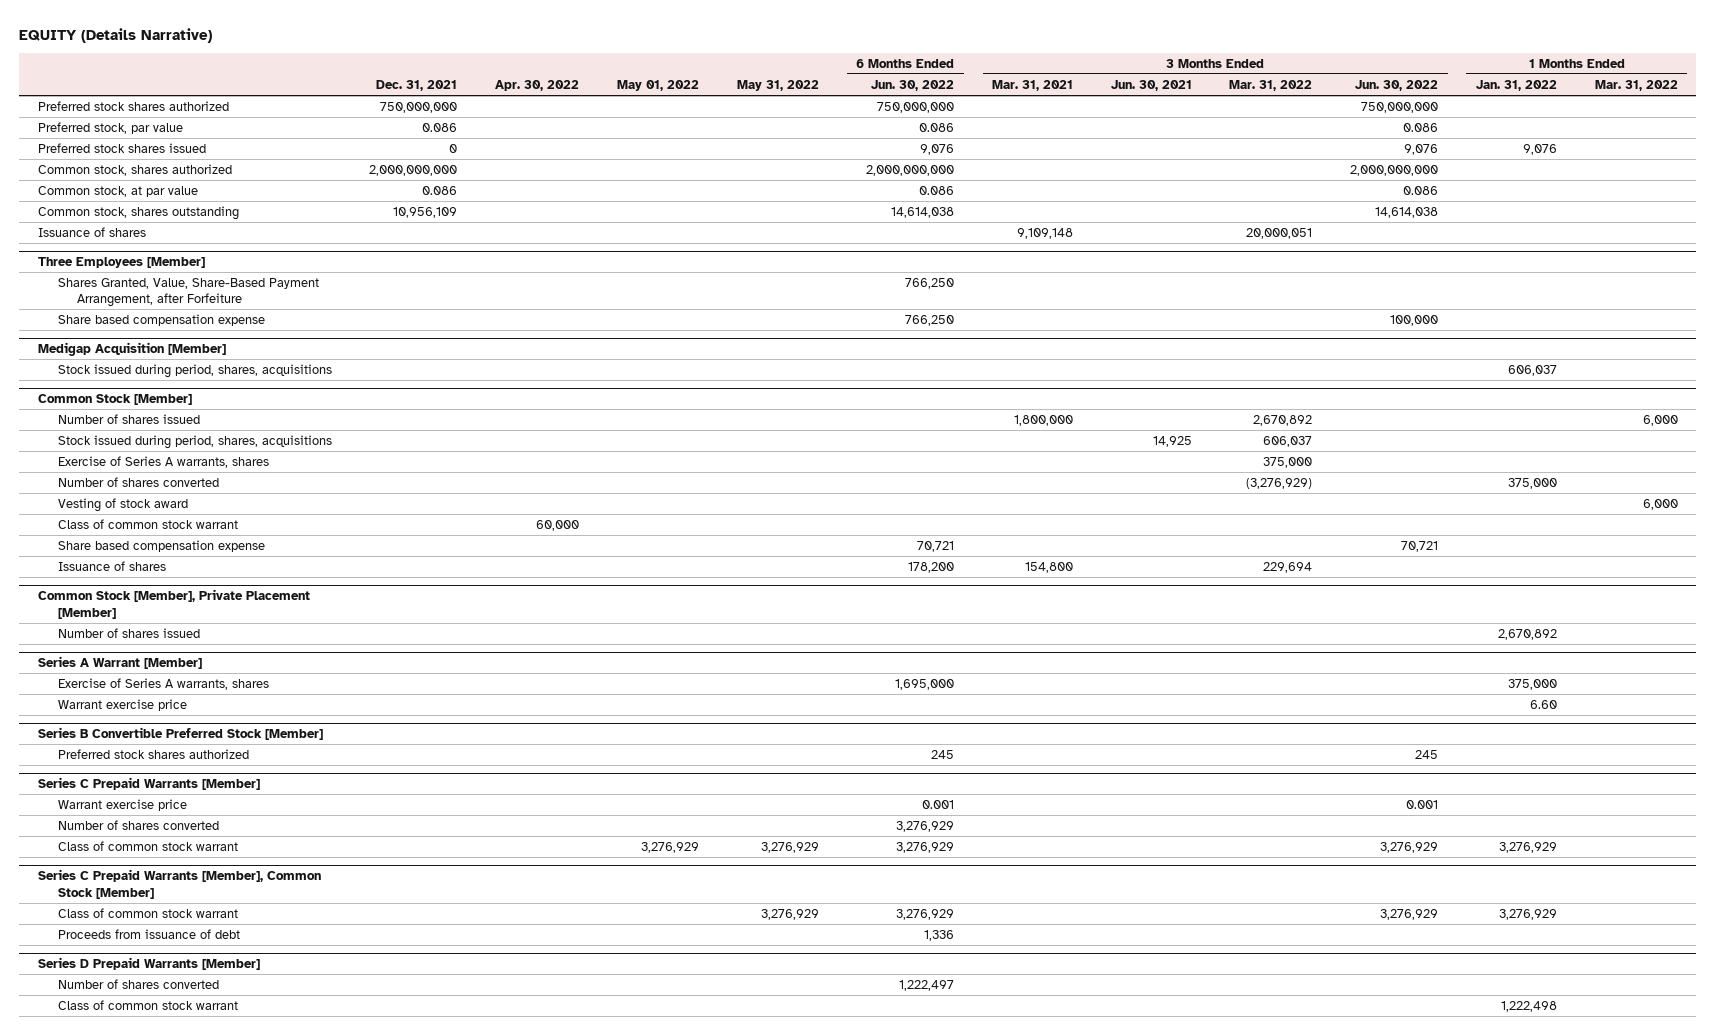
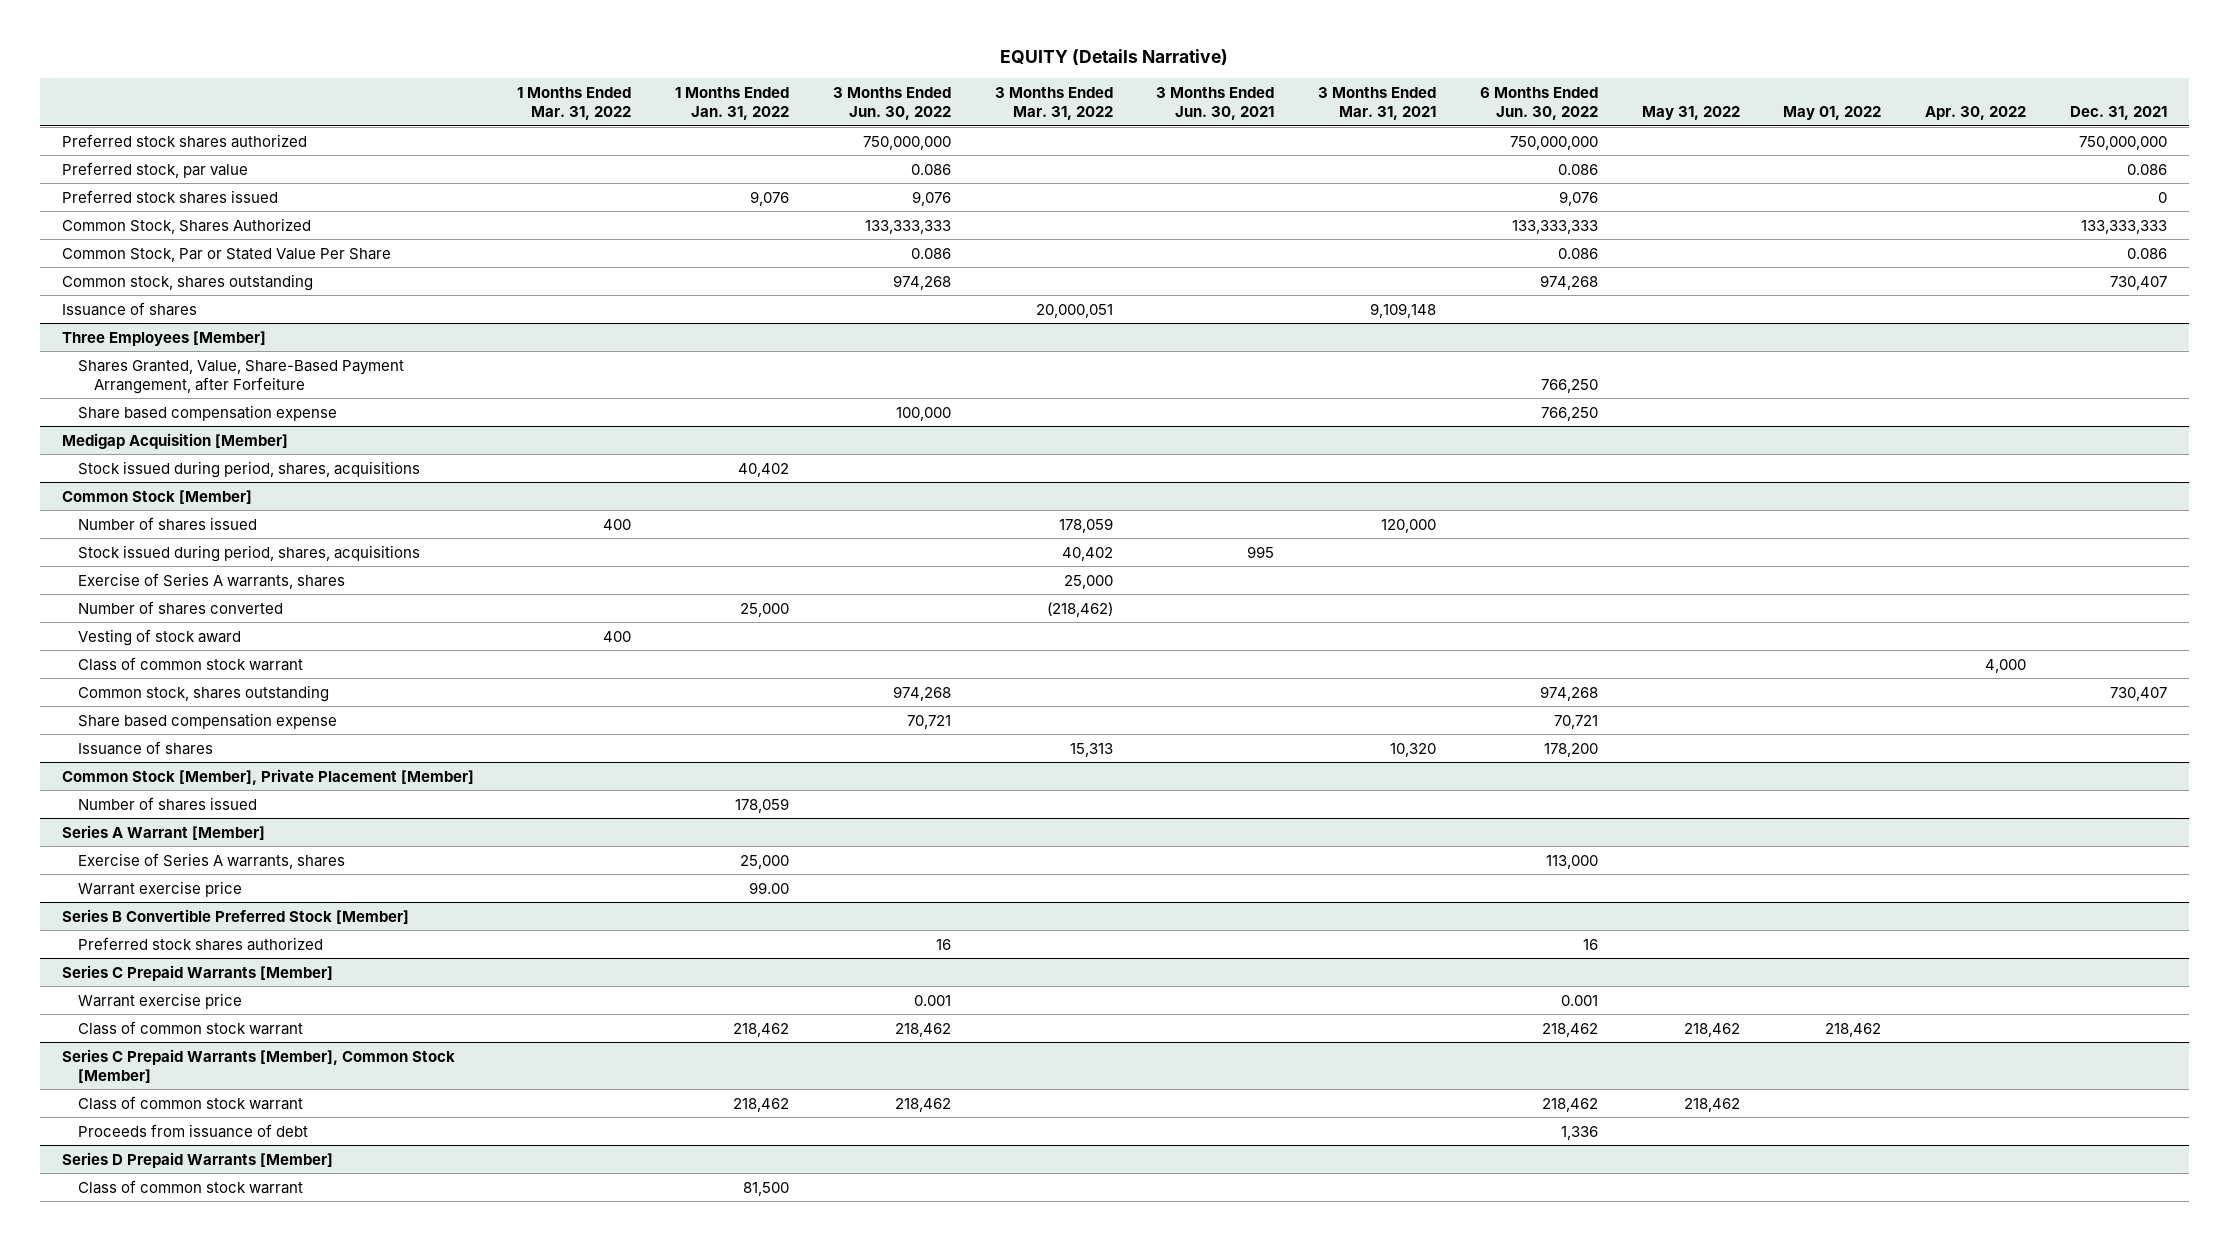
- | Dec. 31, 2021 | Apr. 30, 2022 | May 01, 2022 | May 31, 2022 | 6 Months Ended Jun. 30, 2022 | 3 Months Ended Mar. 31, 2021 | 3 Months Ended Jun. 30, 2021 | 3 Months Ended Mar. 31, 2022 | 3 Months Ended Jun. 30, 2022 | 1 Months Ended Jan. 31, 2022 | 1 Months Ended Mar. 31, 2022
+ | 1 Months Ended Mar. 31, 2022 | 1 Months Ended Jan. 31, 2022 | 3 Months Ended Jun. 30, 2022 | 3 Months Ended Mar. 31, 2022 | 3 Months Ended Jun. 30, 2021 | 3 Months Ended Mar. 31, 2021 | 6 Months Ended Jun. 30, 2022 | May 31, 2022 | May 01, 2022 | Apr. 30, 2022 | Dec. 31, 2021
- Common stock, shares authorized | 2,000,000,000 | | | | 2,000,000,000 | | | | 2,000,000,000 | |
- Common stock, at par value | 0.086 | | | | 0.086 | | | | 0.086 | |
- Common stock, shares outstanding | 10,956,109 | | | | 14,614,038 | | | | 14,614,038 | |
+ Common Stock, Shares Authorized | | | 133,333,333 | | | | 133,333,333 | | | | 133,333,333
+ Common Stock, Par or Stated Value Per Share | | | 0.086 | | | | 0.086 | | | | 0.086
+ Common stock, shares outstanding | | | 974,268 | | | | 974,268 | | | | 730,407
@ Medigap Acquisition [Member]
- Stock issued during period, shares, acquisitions | | | | | | | | | | 606,037 |
+ Stock issued during period, shares, acquisitions | | 40,402 | | | | | | | | |
@ Common Stock [Member]
- Number of shares issued | | | | | | 1,800,000 | | 2,670,892 | | | 6,000
- Stock issued during period, shares, acquisitions | | | | | | | 14,925 | 606,037 | | |
- Exercise of Series A warrants, shares | | | | | | | | 375,000 | | |
- Number of shares converted | | | | | | | | (3,276,929) | | 375,000 |
- Vesting of stock award | | | | | | | | | | | 6,000
- Class of common stock warrant | | 60,000 | | | | | | | | |
+ Number of shares issued | 400 | | | 178,059 | | 120,000 | | | | |
+ Stock issued during period, shares, acquisitions | | | | 40,402 | 995 | | | | | |
+ Exercise of Series A warrants, shares | | | | 25,000 | | | | | | |
+ Number of shares converted | | 25,000 | | (218,462) | | | | | | |
+ Vesting of stock award | 400 | | | | | | | | | |
+ Class of common stock warrant | | | | | | | | | | 4,000 |
+ Common stock, shares outstanding | | | 974,268 | | | | 974,268 | | | | 730,407
- Issuance of shares | | | | | 178,200 | 154,800 | | 229,694 | | |
+ Issuance of shares | | | | 15,313 | | 10,320 | 178,200 | | | |
@ Common Stock [Member], Private Placement [Member]
- Number of shares issued | | | | | | | | | | 2,670,892 |
+ Number of shares issued | | 178,059 | | | | | | | | |
@ Series A Warrant [Member]
- Exercise of Series A warrants, shares | | | | | 1,695,000 | | | | | 375,000 |
- Warrant exercise price | | | | | | | | | | 6.60 |
+ Exercise of Series A warrants, shares | | 25,000 | | | | | 113,000 | | | |
+ Warrant exercise price | | 99.00 | | | | | | | | |
@ Series B Convertible Preferred Stock [Member]
- Preferred stock shares authorized | | | | | 245 | | | | 245 | |
+ Preferred stock shares authorized | | | 16 | | | | 16 | | | |
@ Series C Prepaid Warrants [Member]
- Number of shares converted | | | | | 3,276,929 | | | | | |
- Class of common stock warrant | | | 3,276,929 | 3,276,929 | 3,276,929 | | | | 3,276,929 | 3,276,929 |
+ Class of common stock warrant | | 218,462 | 218,462 | | | | 218,462 | 218,462 | 218,462 | |
@ Series C Prepaid Warrants [Member], Common Stock [Member]
- Class of common stock warrant | | | | 3,276,929 | 3,276,929 | | | | 3,276,929 | 3,276,929 |
+ Class of common stock warrant | | 218,462 | 218,462 | | | | 218,462 | 218,462 | | |
@ Series D Prepaid Warrants [Member]
- Number of shares converted | | | | | 1,222,497 | | | | | |
- Class of common stock warrant | | | | | | | | | | 1,222,498 |
+ Class of common stock warrant | | 81,500 | | | | | | | | |

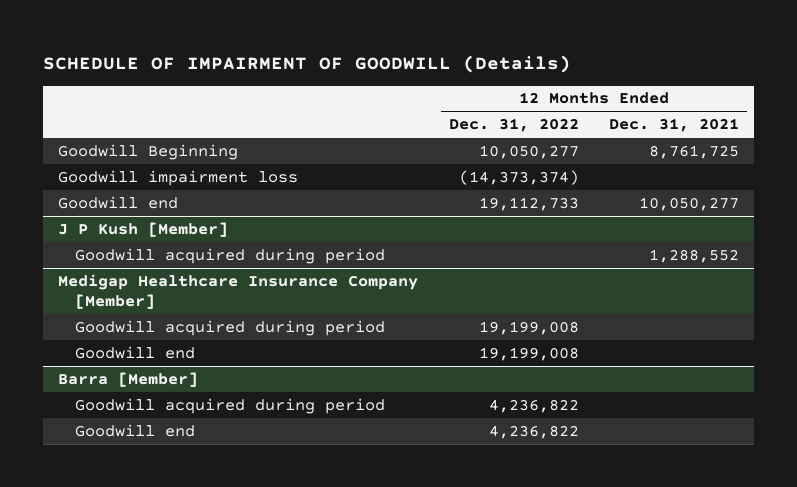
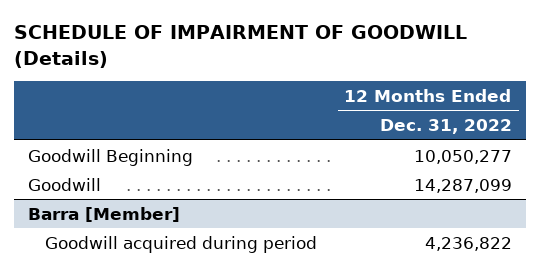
- | 12 Months Ended Dec. 31, 2022 | 12 Months Ended Dec. 31, 2021
+ | 12 Months Ended Dec. 31, 2022
- Goodwill impairment loss | (14,373,374) |
- Goodwill end | 19,112,733 | 10,050,277
- J P Kush [Member]
- Goodwill acquired during period | | 1,288,552
- Medigap Healthcare Insurance Company [Member]
- Goodwill acquired during period | 19,199,008 |
- Goodwill end | 19,199,008 |
+ Goodwill | 14,287,099
@ Barra [Member]
- Goodwill end | 4,236,822 |

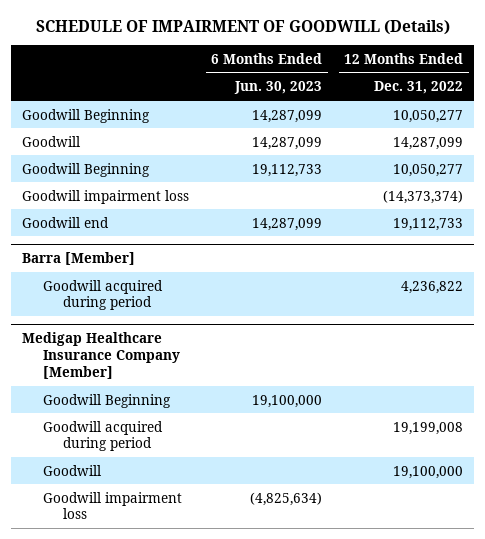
- | 12 Months Ended Dec. 31, 2022
+ | 6 Months Ended Jun. 30, 2023 | 12 Months Ended Dec. 31, 2022
+ Goodwill Beginning | 19,112,733 | 10,050,277
+ Goodwill impairment loss | | (14,373,374)
+ Goodwill end | 14,287,099 | 19,112,733
+ Medigap Healthcare Insurance Company [Member]
+ Goodwill Beginning | 19,100,000 |
+ Goodwill acquired during period | | 19,199,008
+ Goodwill | | 19,100,000
+ Goodwill impairment loss | (4,825,634) |

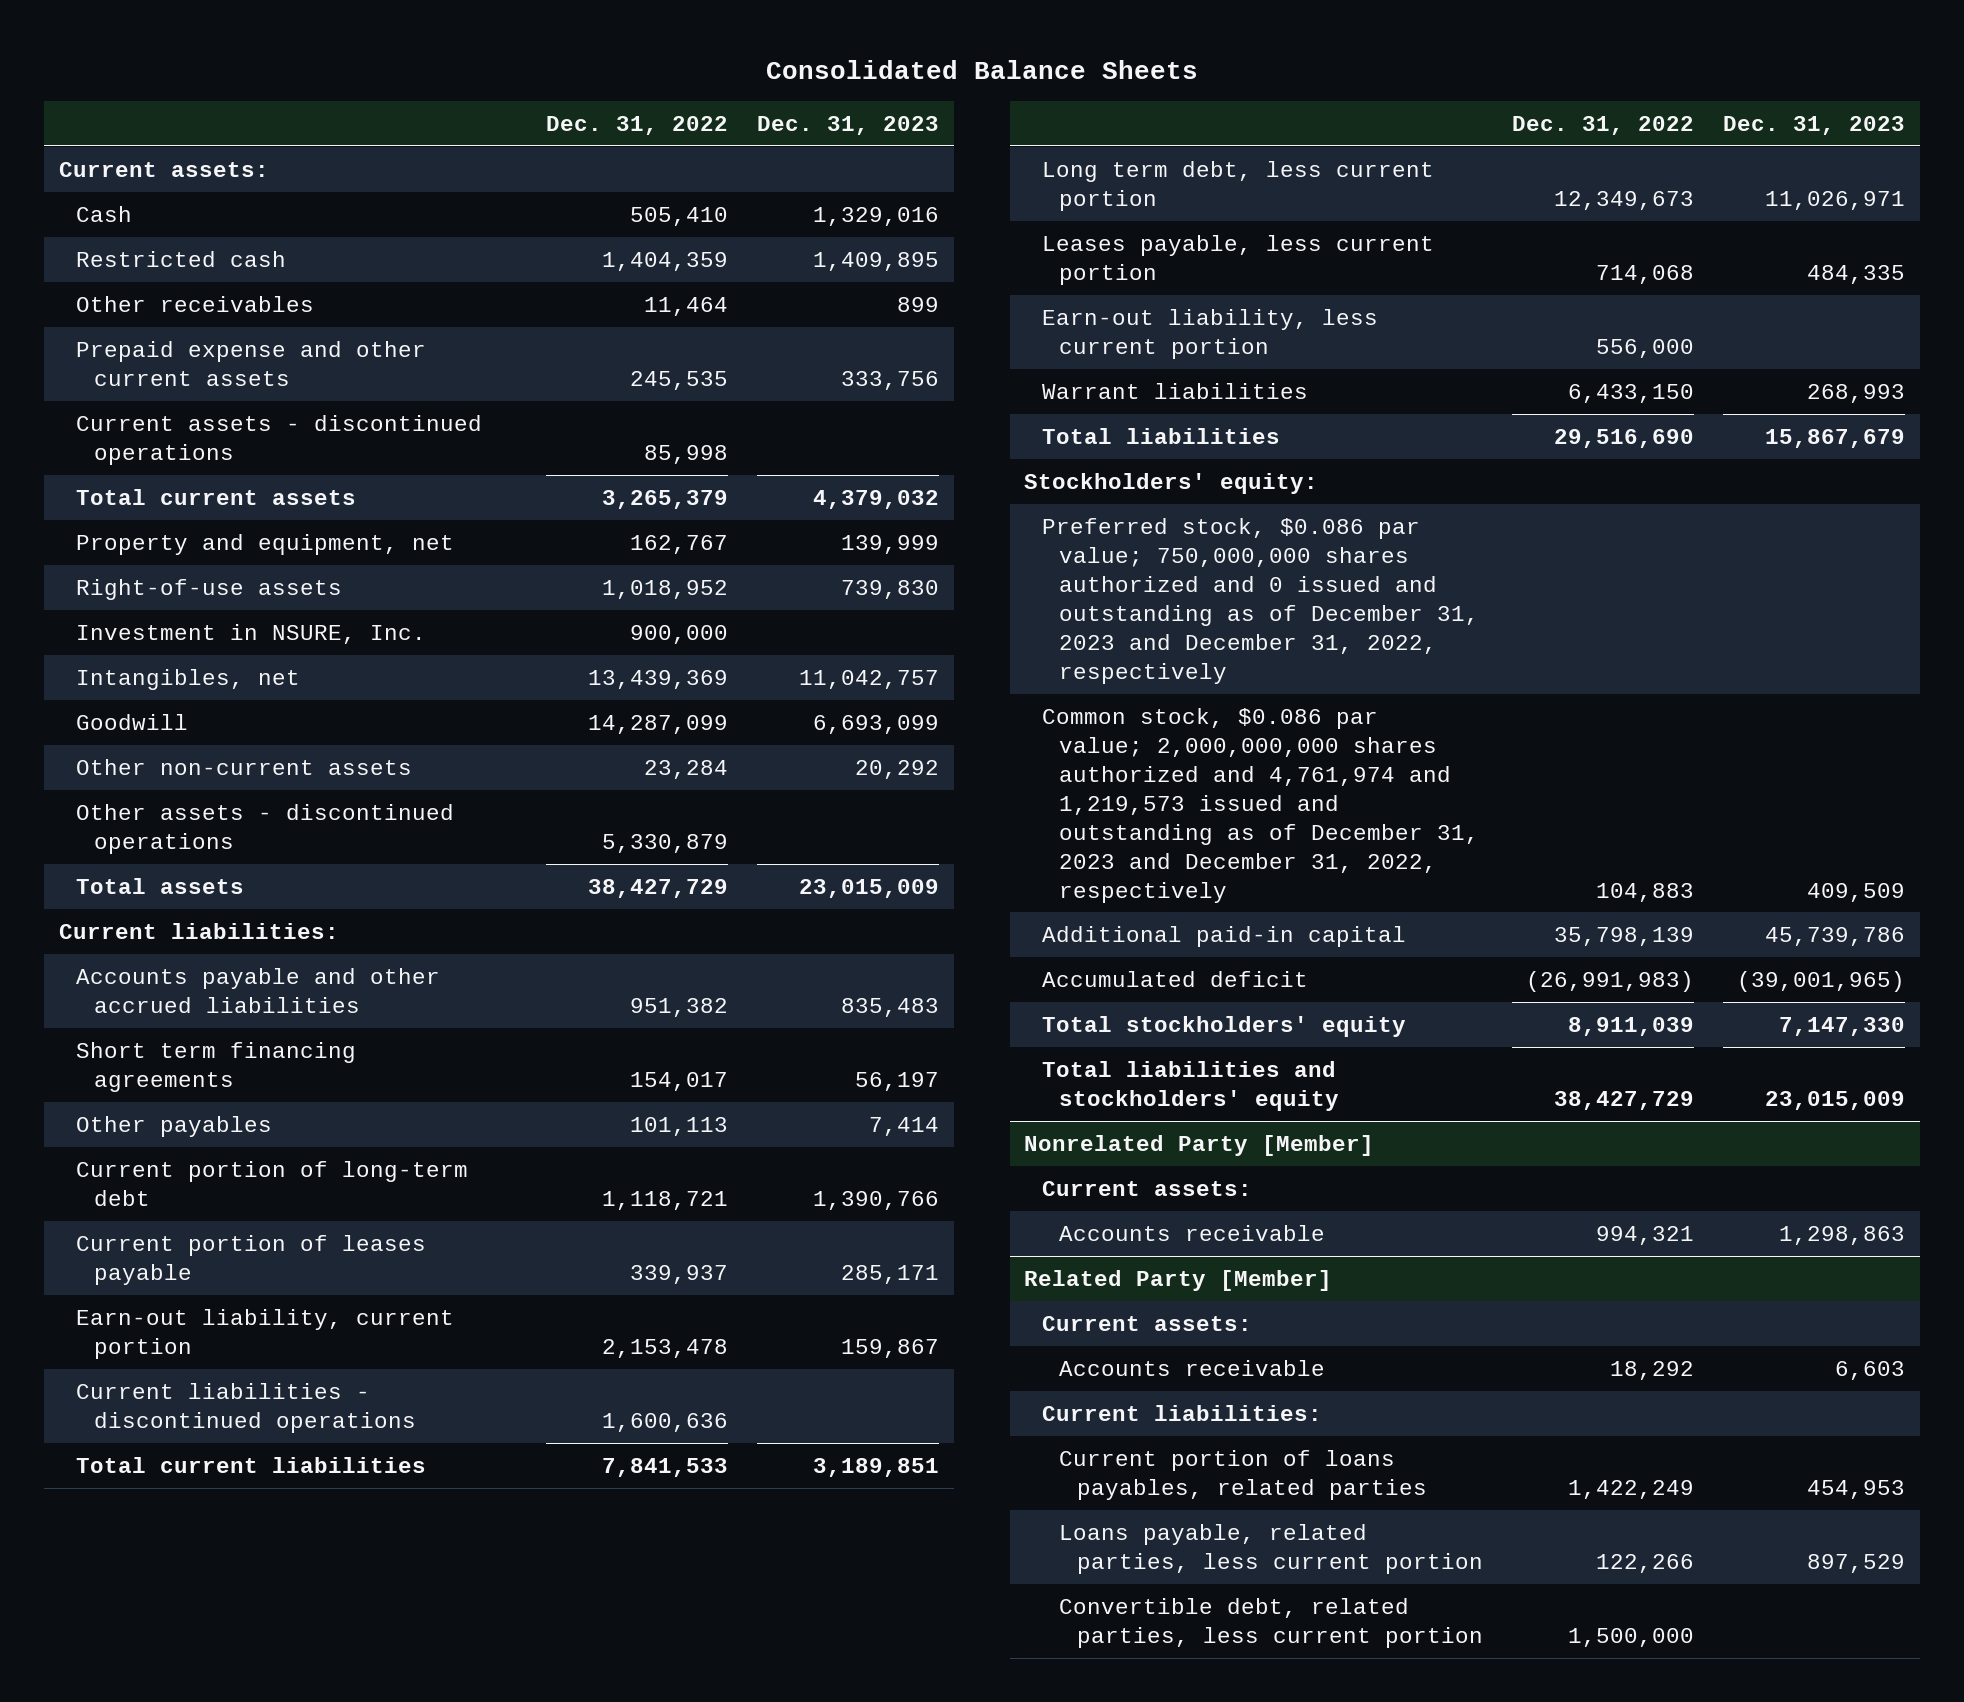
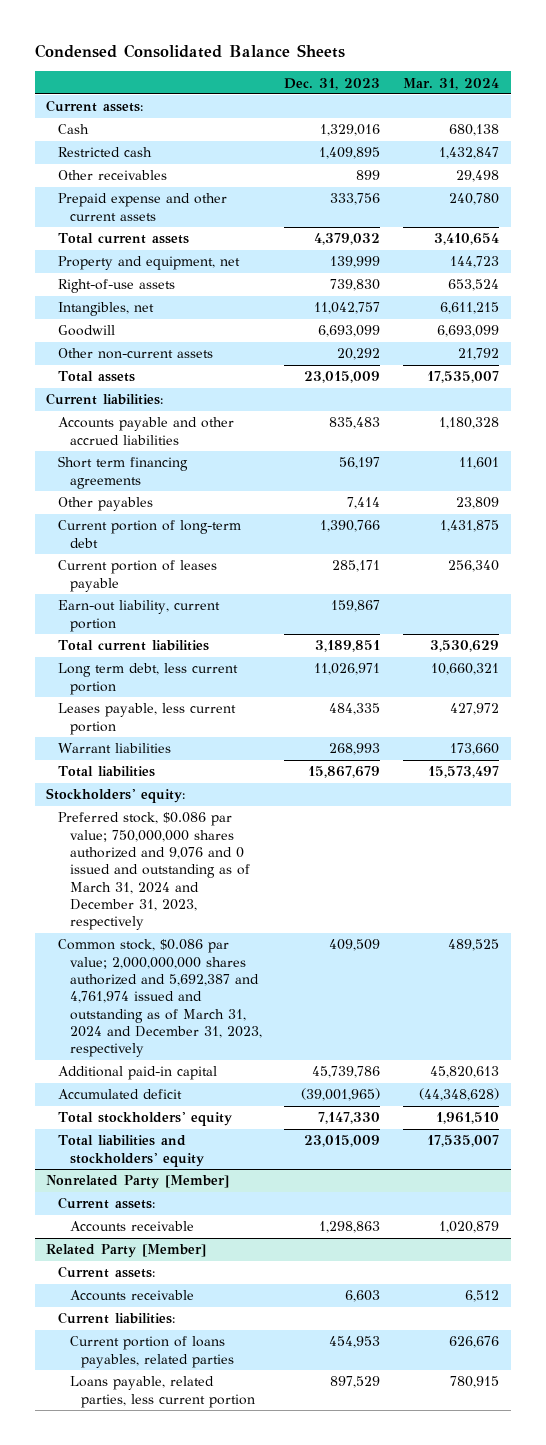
- Consolidated Balance Sheets
+ Condensed Consolidated Balance Sheets
- | Dec. 31, 2022 | Dec. 31, 2023
+ | Dec. 31, 2023 | Mar. 31, 2024
- Current assets - discontinued operations | 85,998 |
- Investment in NSURE, Inc. | 900,000 |
- Other assets - discontinued operations | 5,330,879 |
- Current liabilities - discontinued operations | 1,600,636 |
- Earn-out liability, less current portion | 556,000 |
- Preferred stock, $0.086 par value; 750,000,000 shares authorized and 0 issued and outstanding as of December 31, 2023 and December 31, 2022, respectively
- Common stock, $0.086 par value; 2,000,000,000 shares authorized and 4,761,974 and 1,219,573 issued and outstanding as of December 31, 2023 and December 31, 2022, respectively | 104,883 | 409,509
+ Preferred stock, $0.086 par value; 750,000,000 shares authorized and 9,076 and 0 issued and outstanding as of March 31, 2024 and December 31, 2023, respectively
+ Common stock, $0.086 par value; 2,000,000,000 shares authorized and 5,692,387 and 4,761,974 issued and outstanding as of March 31, 2024 and December 31, 2023, respectively | 409,509 | 489,525
@ Related Party [Member]
- Convertible debt, related parties, less current portion | 1,500,000 |

